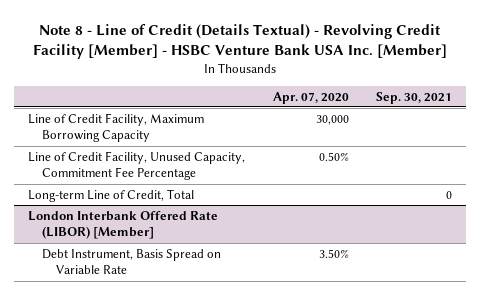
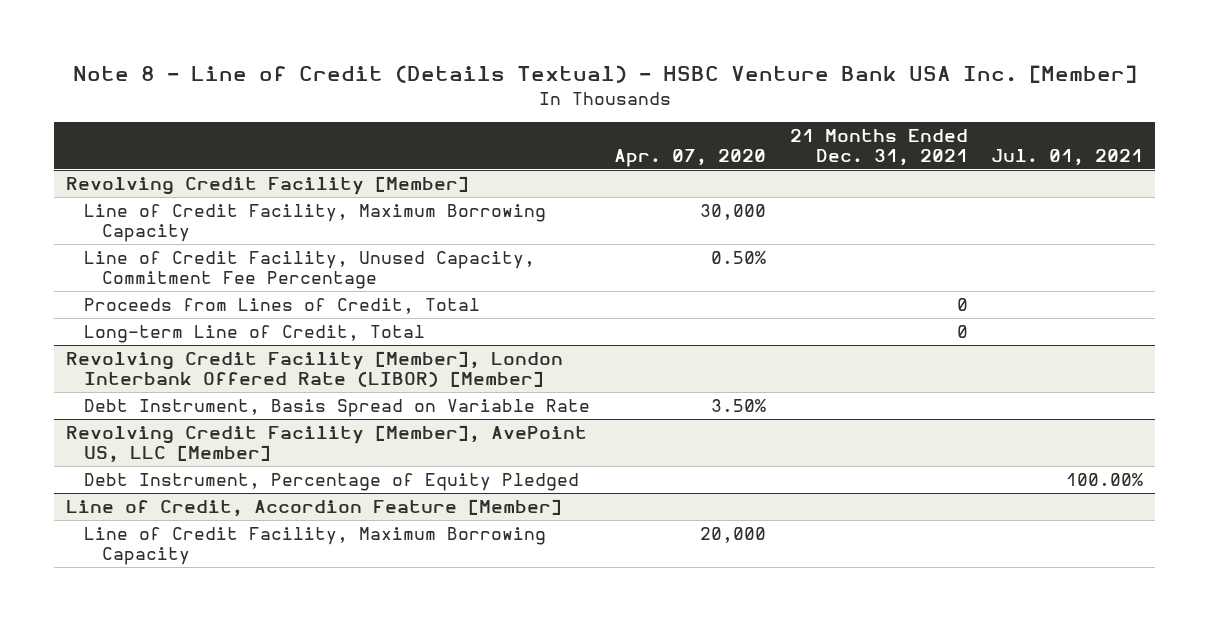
- Note 8 - Line of Credit (Details Textual) - Revolving Credit Facility [Member] - HSBC Venture Bank USA Inc. [Member]
+ Note 8 - Line of Credit (Details Textual) - HSBC Venture Bank USA Inc. [Member]
- | Apr. 07, 2020 | Sep. 30, 2021
+ | Apr. 07, 2020 | 21 Months Ended Dec. 31, 2021 | Jul. 01, 2021
- Line of Credit Facility, Maximum Borrowing Capacity | 30,000 |
- Line of Credit Facility, Unused Capacity, Commitment Fee Percentage | 0.50% |
- Long-term Line of Credit, Total | | 0
- London Interbank Offered Rate (LIBOR) [Member]
- Debt Instrument, Basis Spread on Variable Rate | 3.50% |
+ Revolving Credit Facility [Member]
+ Line of Credit Facility, Maximum Borrowing Capacity | 30,000 | |
+ Line of Credit Facility, Unused Capacity, Commitment Fee Percentage | 0.50% | |
+ Proceeds from Lines of Credit, Total | | 0 |
+ Long-term Line of Credit, Total | | 0 |
+ Revolving Credit Facility [Member], London Interbank Offered Rate (LIBOR) [Member]
+ Debt Instrument, Basis Spread on Variable Rate | 3.50% | |
+ Revolving Credit Facility [Member], AvePoint US, LLC [Member]
+ Debt Instrument, Percentage of Equity Pledged | | | 100.00%
+ Line of Credit, Accordion Feature [Member]
+ Line of Credit Facility, Maximum Borrowing Capacity | 20,000 | |

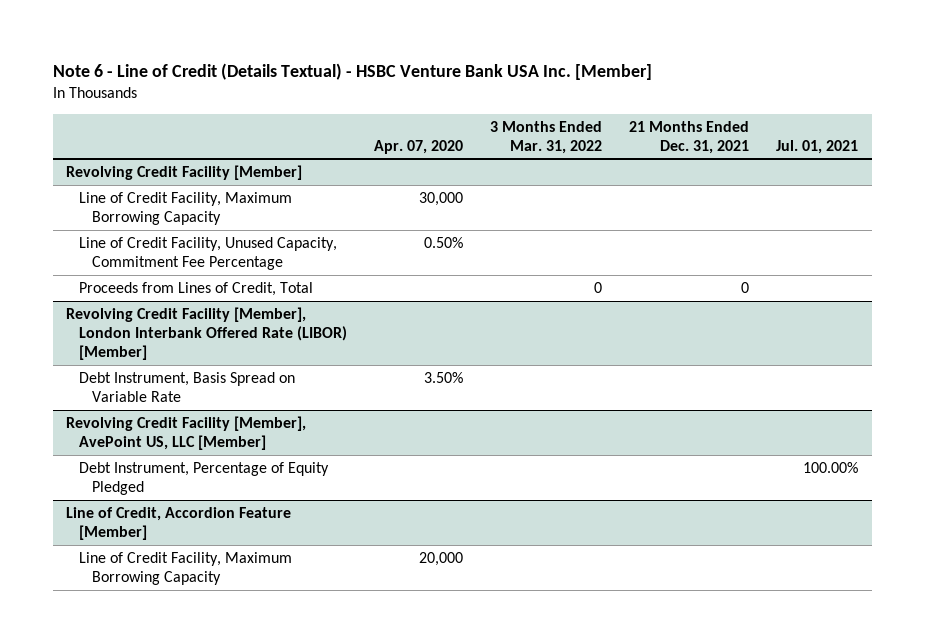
- Note 8 - Line of Credit (Details Textual) - HSBC Venture Bank USA Inc. [Member]
+ Note 6 - Line of Credit (Details Textual) - HSBC Venture Bank USA Inc. [Member]
- | Apr. 07, 2020 | 21 Months Ended Dec. 31, 2021 | Jul. 01, 2021
+ | Apr. 07, 2020 | 3 Months Ended Mar. 31, 2022 | 21 Months Ended Dec. 31, 2021 | Jul. 01, 2021
@ Revolving Credit Facility [Member]
- Long-term Line of Credit, Total | | 0 |

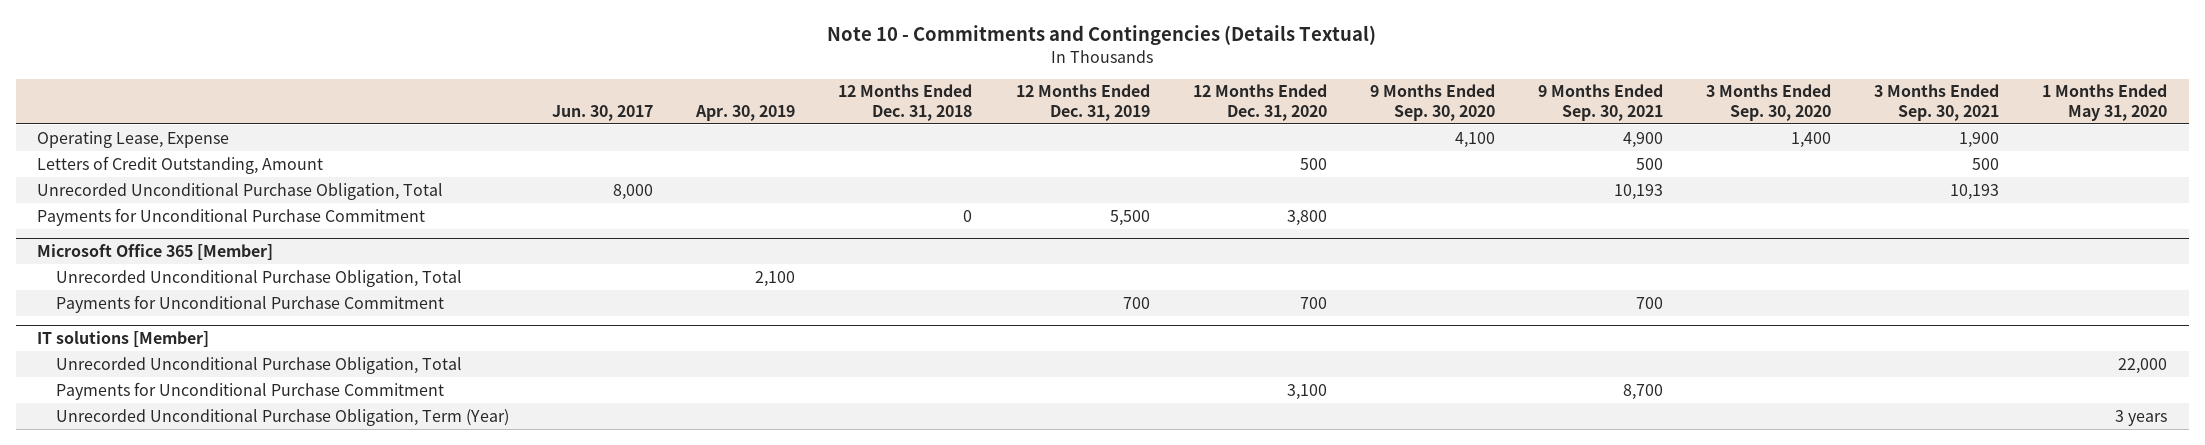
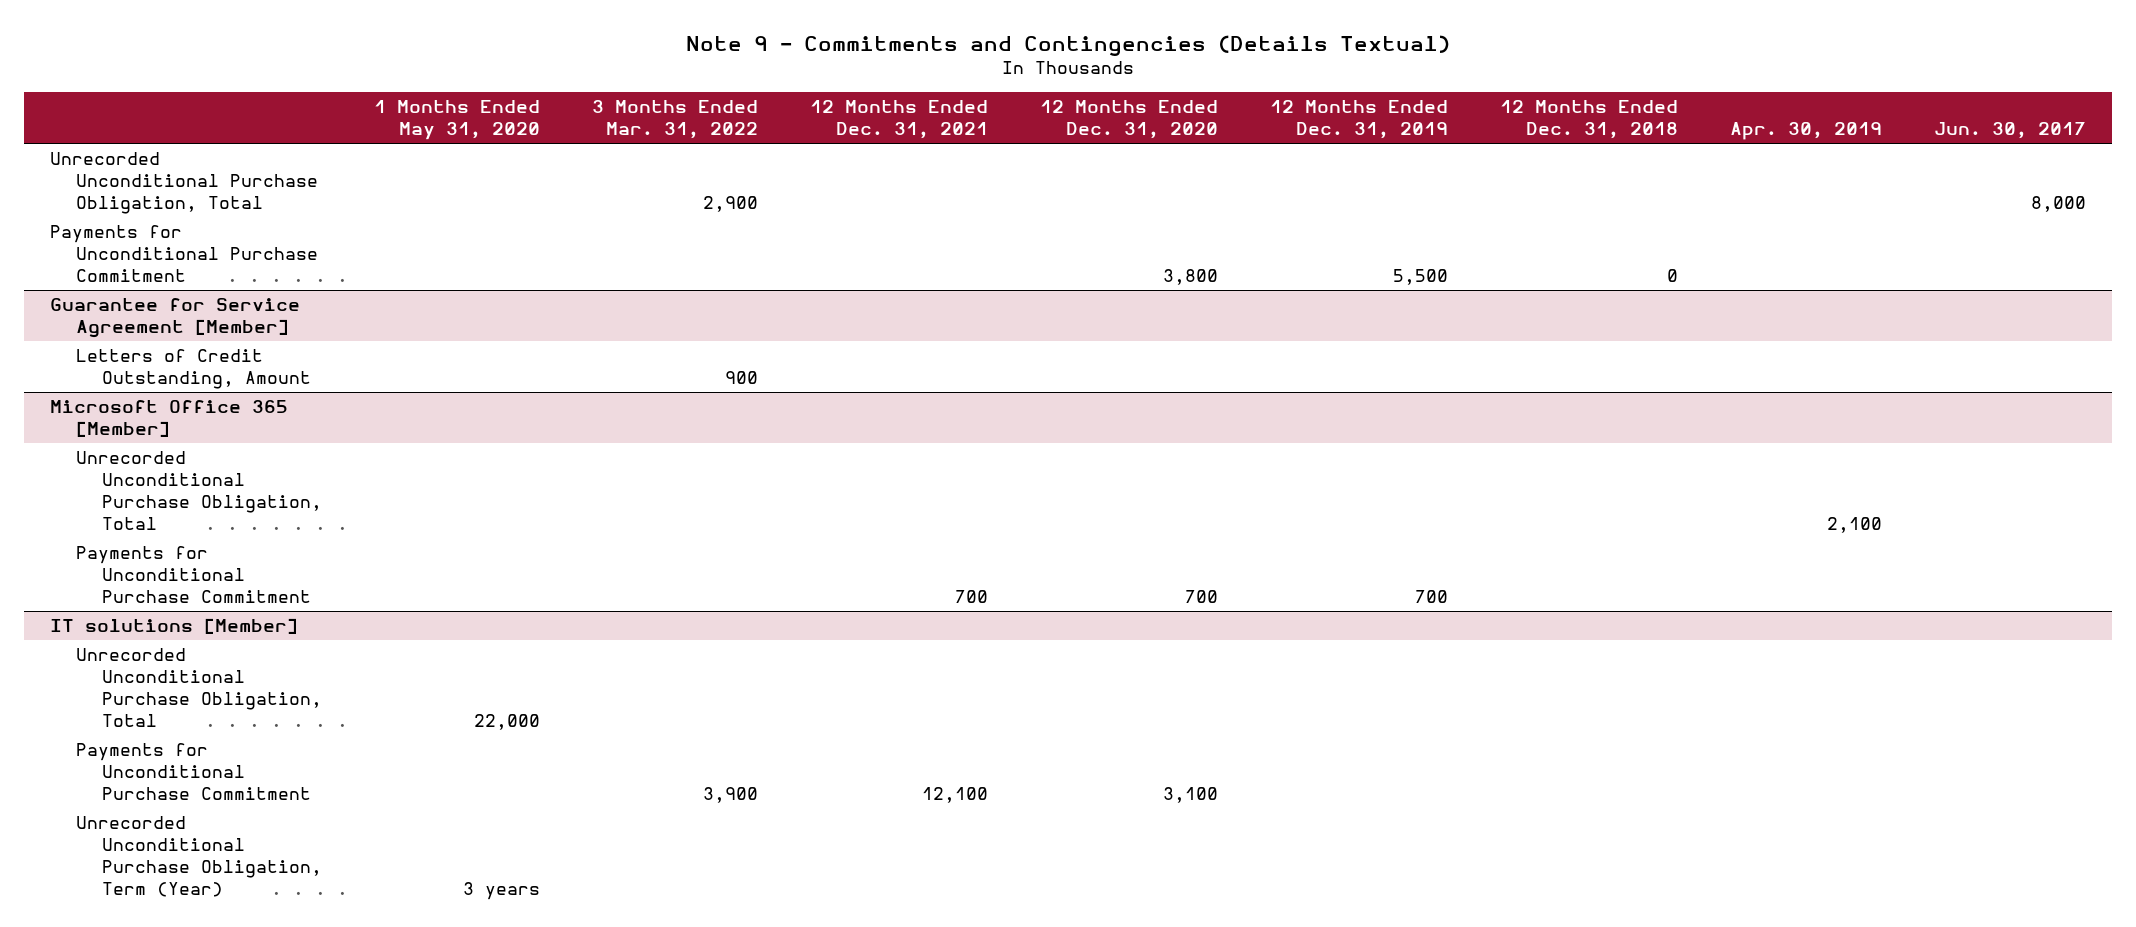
- Note 10 - Commitments and Contingencies (Details Textual)
+ Note 9 - Commitments and Contingencies (Details Textual)
- | Jun. 30, 2017 | Apr. 30, 2019 | 12 Months Ended Dec. 31, 2018 | 12 Months Ended Dec. 31, 2019 | 12 Months Ended Dec. 31, 2020 | 9 Months Ended Sep. 30, 2020 | 9 Months Ended Sep. 30, 2021 | 3 Months Ended Sep. 30, 2020 | 3 Months Ended Sep. 30, 2021 | 1 Months Ended May 31, 2020
+ | 1 Months Ended May 31, 2020 | 3 Months Ended Mar. 31, 2022 | 12 Months Ended Dec. 31, 2021 | 12 Months Ended Dec. 31, 2020 | 12 Months Ended Dec. 31, 2019 | 12 Months Ended Dec. 31, 2018 | Apr. 30, 2019 | Jun. 30, 2017
- Operating Lease, Expense | | | | | | 4,100 | 4,900 | 1,400 | 1,900 |
- Letters of Credit Outstanding, Amount | | | | | 500 | | 500 | | 500 |
+ Guarantee for Service Agreement [Member]
+ Letters of Credit Outstanding, Amount | | 900 | | | | | |

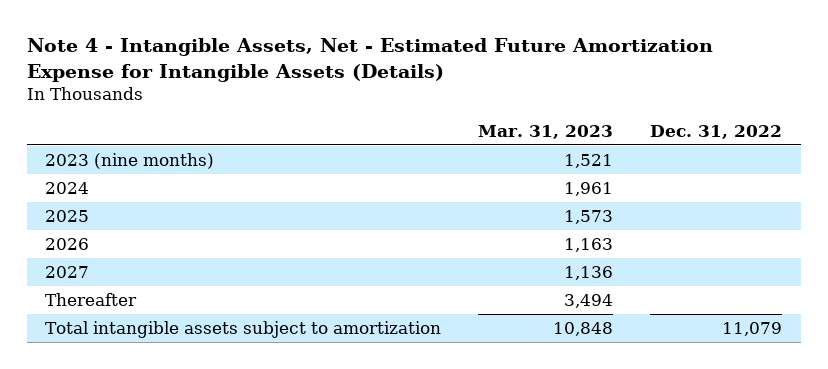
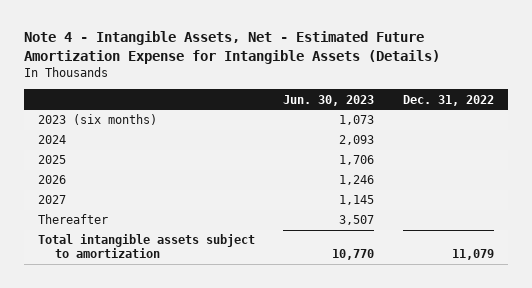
- | Mar. 31, 2023 | Dec. 31, 2022
+ | Jun. 30, 2023 | Dec. 31, 2022
- 2023 (nine months) | 1,521 |
+ 2023 (six months) | 1,073 |

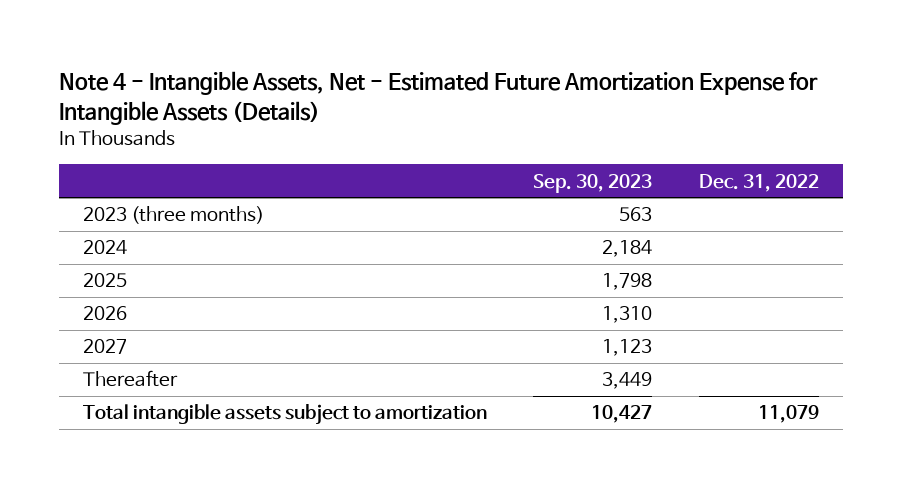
- | Jun. 30, 2023 | Dec. 31, 2022
+ | Sep. 30, 2023 | Dec. 31, 2022
- 2023 (six months) | 1,073 |
+ 2023 (three months) | 563 |

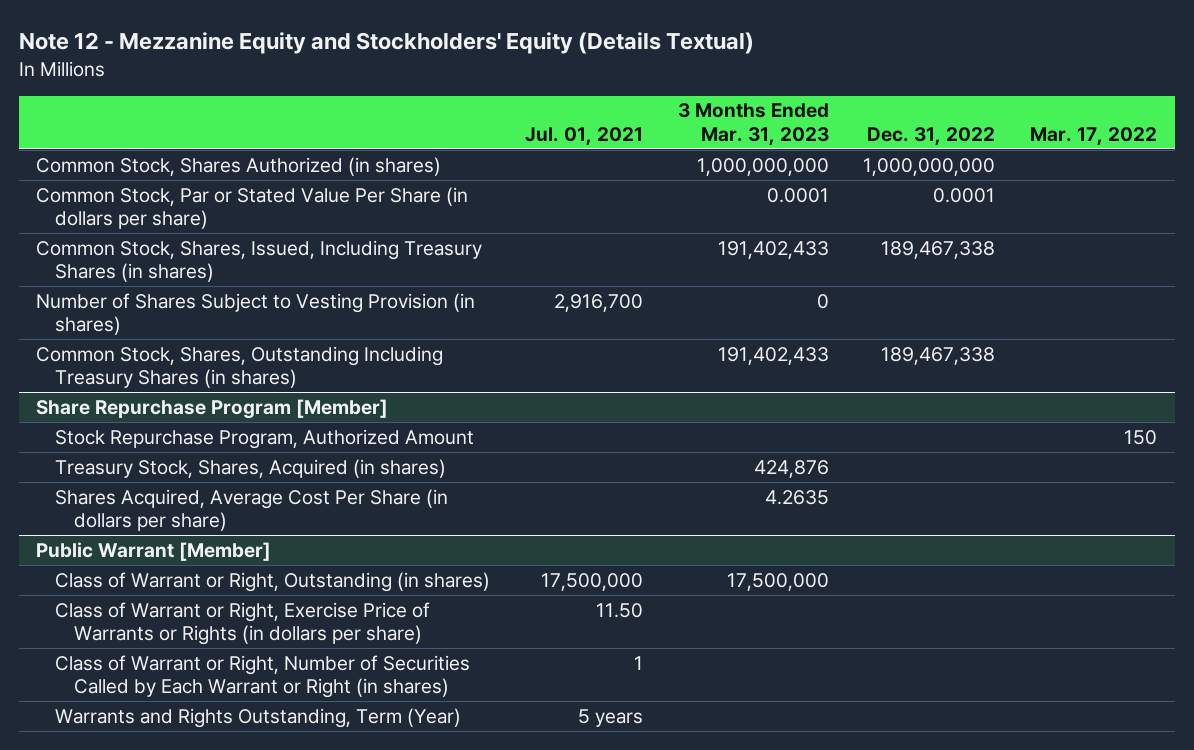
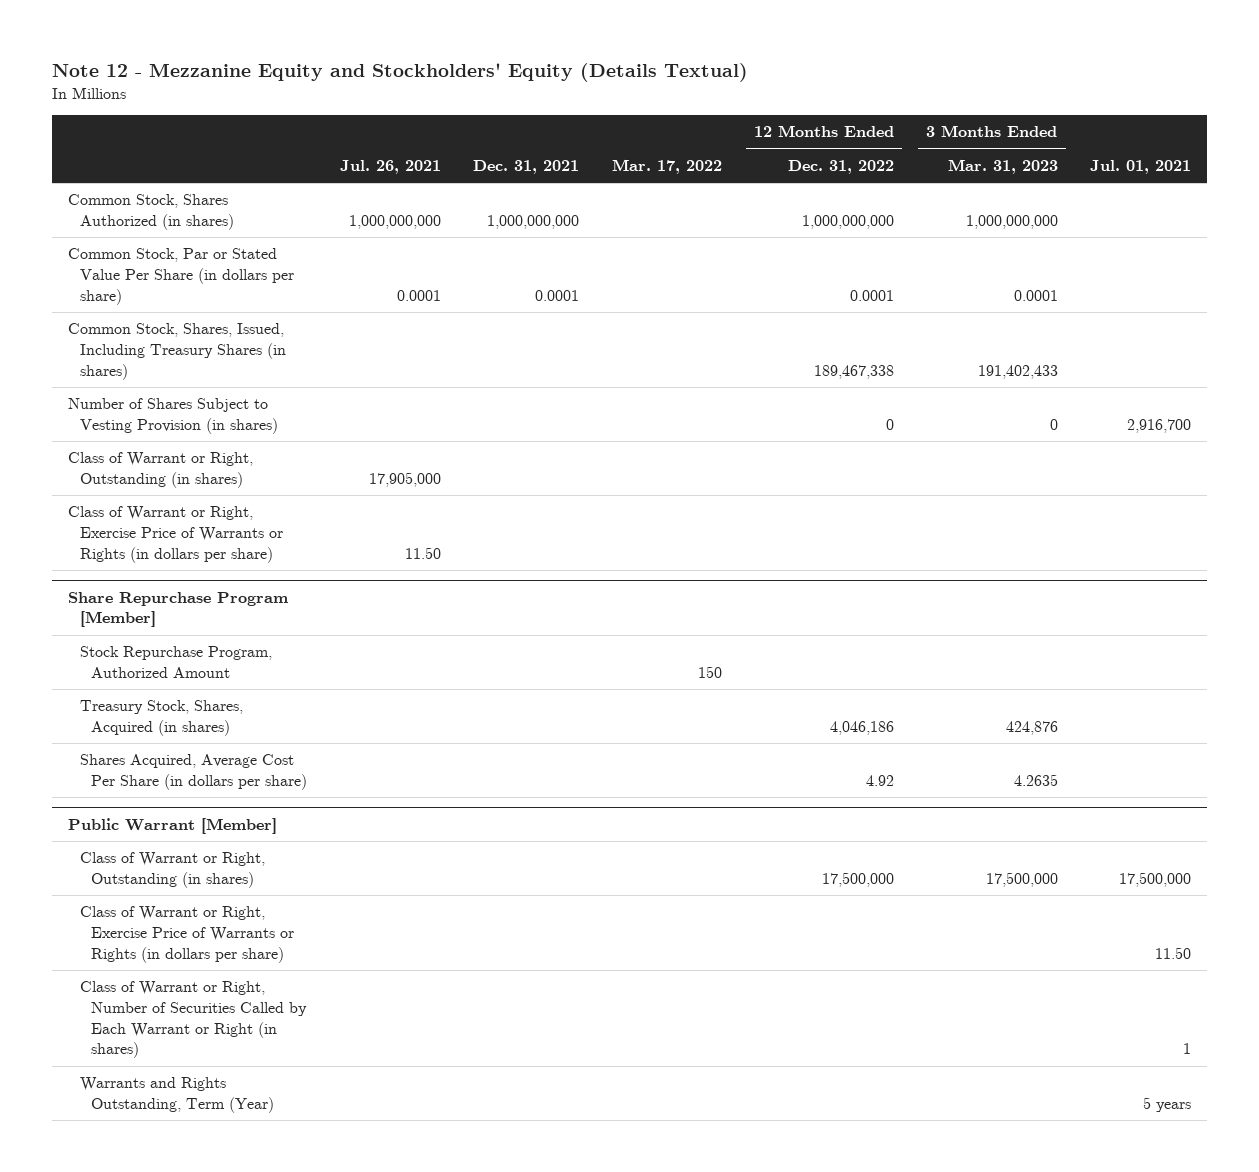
- | Jul. 01, 2021 | 3 Months Ended Mar. 31, 2023 | Dec. 31, 2022 | Mar. 17, 2022
+ | Jul. 26, 2021 | Dec. 31, 2021 | Mar. 17, 2022 | 12 Months Ended Dec. 31, 2022 | 3 Months Ended Mar. 31, 2023 | Jul. 01, 2021
- Common Stock, Shares, Outstanding Including Treasury Shares (in shares) | | 191,402,433 | 189,467,338 |
+ Class of Warrant or Right, Outstanding (in shares) | 17,905,000 | | | | |
+ Class of Warrant or Right, Exercise Price of Warrants or Rights (in dollars per share) | 11.50 | | | | |

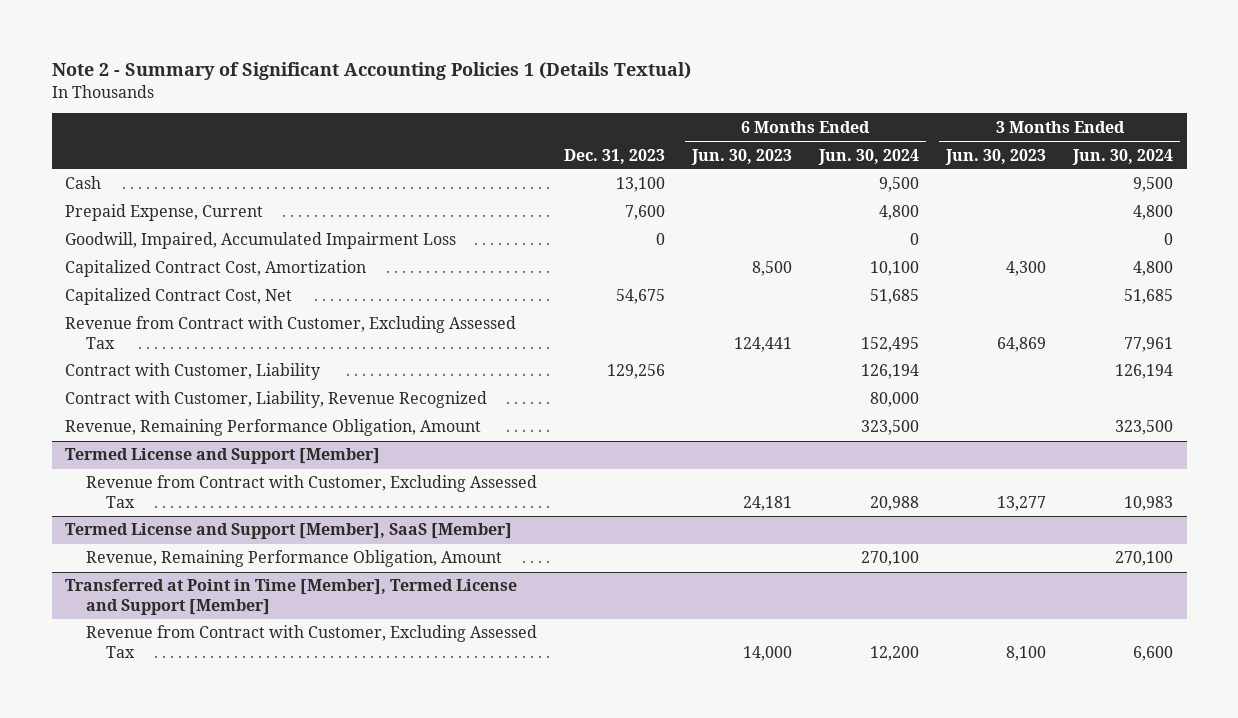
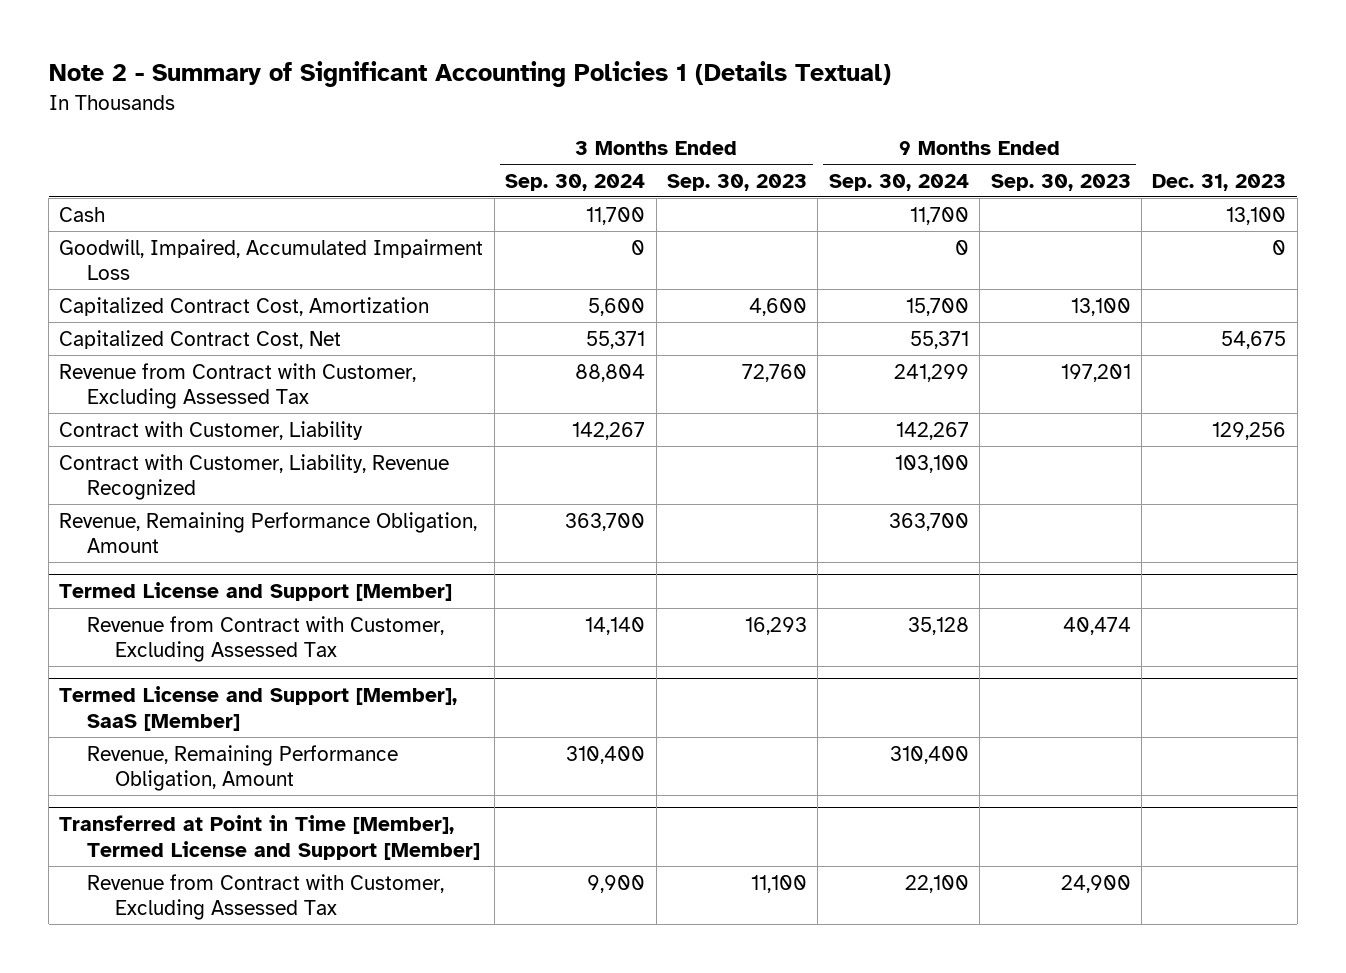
- | Dec. 31, 2023 | 6 Months Ended Jun. 30, 2023 | 6 Months Ended Jun. 30, 2024 | 3 Months Ended Jun. 30, 2023 | 3 Months Ended Jun. 30, 2024
+ | 3 Months Ended Sep. 30, 2024 | 3 Months Ended Sep. 30, 2023 | 9 Months Ended Sep. 30, 2024 | 9 Months Ended Sep. 30, 2023 | Dec. 31, 2023
- Prepaid Expense, Current | 7,600 | | 4,800 | | 4,800

